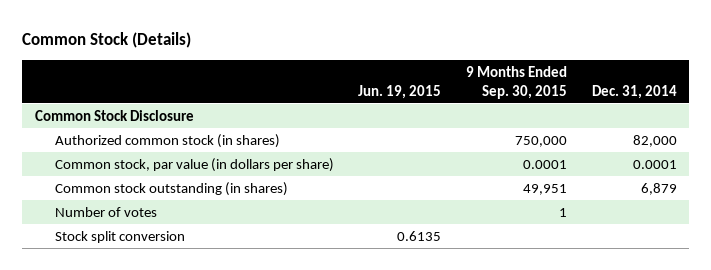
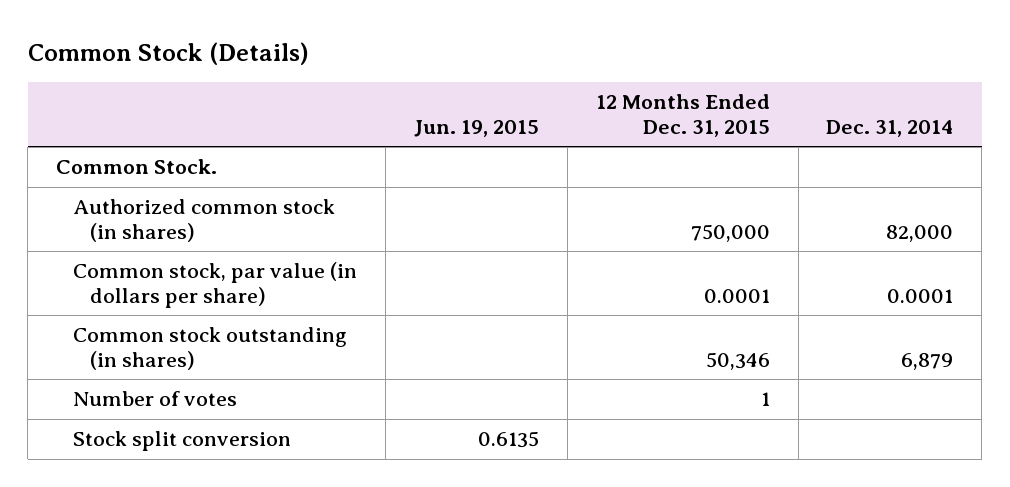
- | Jun. 19, 2015 | 9 Months Ended Sep. 30, 2015 | Dec. 31, 2014
+ | Jun. 19, 2015 | 12 Months Ended Dec. 31, 2015 | Dec. 31, 2014
- Common Stock Disclosure
+ Common Stock.

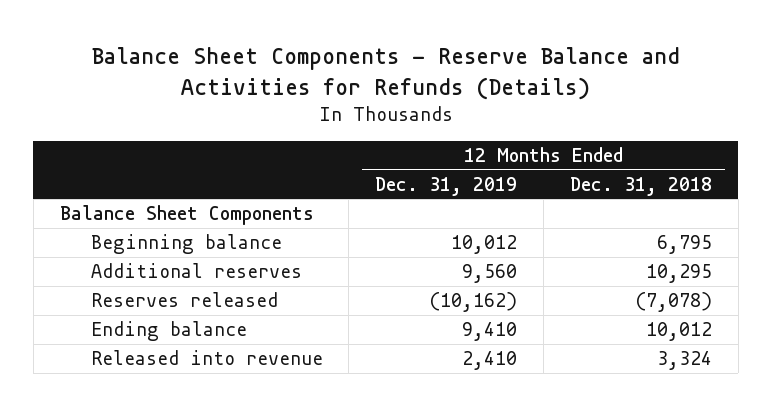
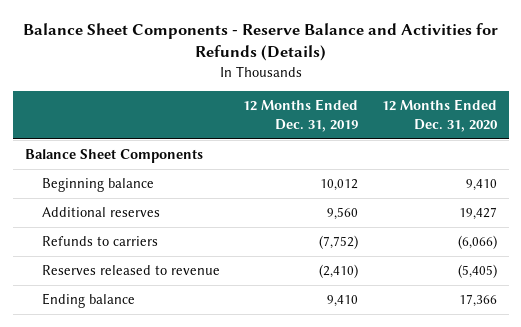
- | 12 Months Ended Dec. 31, 2019 | 12 Months Ended Dec. 31, 2018
+ | 12 Months Ended Dec. 31, 2019 | 12 Months Ended Dec. 31, 2020
- Reserves released | (10,162) | (7,078)
+ Refunds to carriers | (7,752) | (6,066)
+ Reserves released to revenue | (2,410) | (5,405)
- Released into revenue | 2,410 | 3,324

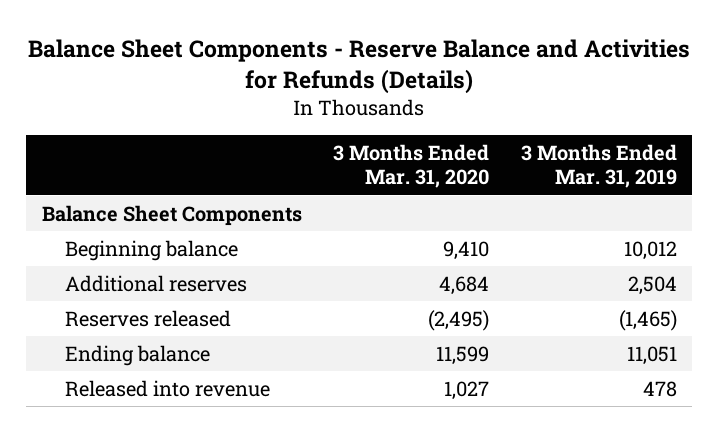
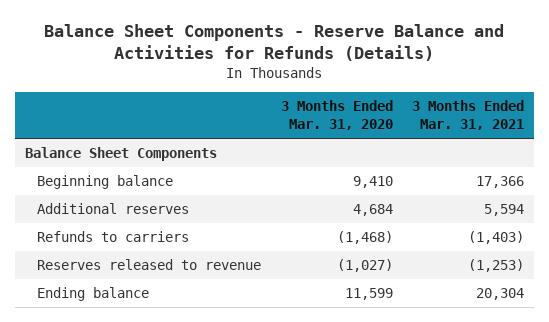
- | 3 Months Ended Mar. 31, 2020 | 3 Months Ended Mar. 31, 2019
+ | 3 Months Ended Mar. 31, 2020 | 3 Months Ended Mar. 31, 2021
- Reserves released | (2,495) | (1,465)
+ Refunds to carriers | (1,468) | (1,403)
+ Reserves released to revenue | (1,027) | (1,253)
- Released into revenue | 1,027 | 478

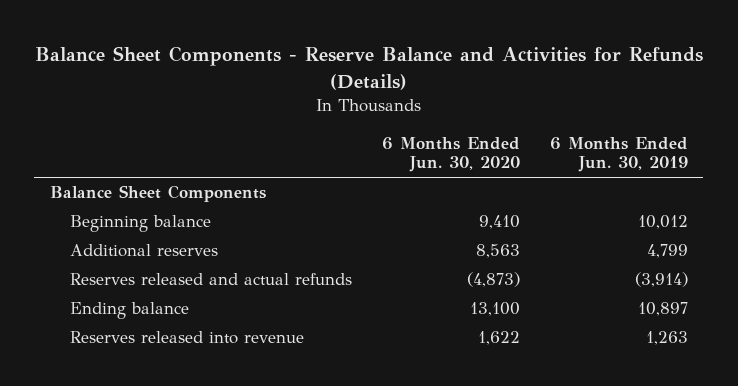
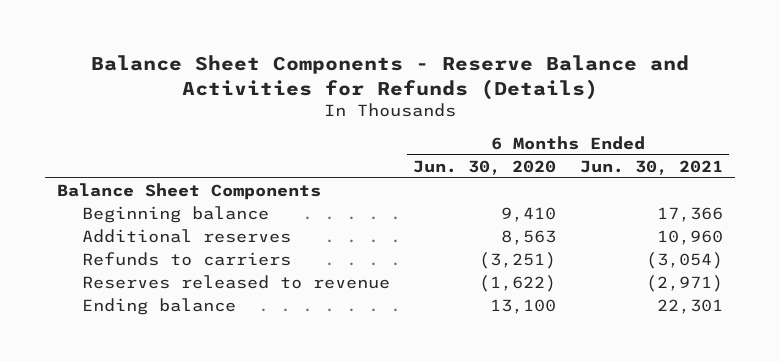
- | 6 Months Ended Jun. 30, 2020 | 6 Months Ended Jun. 30, 2019
+ | 6 Months Ended Jun. 30, 2020 | 6 Months Ended Jun. 30, 2021
- Reserves released and actual refunds | (4,873) | (3,914)
+ Refunds to carriers | (3,251) | (3,054)
+ Reserves released to revenue | (1,622) | (2,971)
- Reserves released into revenue | 1,622 | 1,263

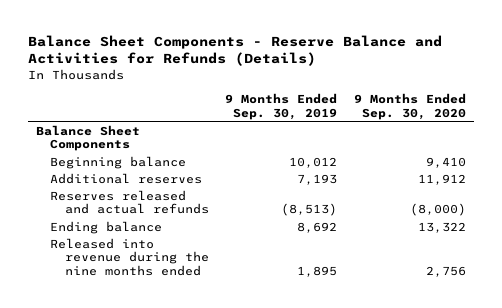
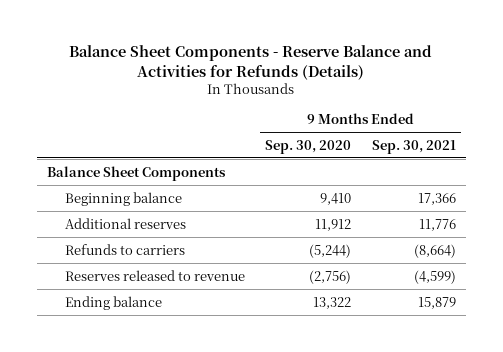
- | 9 Months Ended Sep. 30, 2019 | 9 Months Ended Sep. 30, 2020
+ | 9 Months Ended Sep. 30, 2020 | 9 Months Ended Sep. 30, 2021
- Reserves released and actual refunds | (8,513) | (8,000)
+ Refunds to carriers | (5,244) | (8,664)
+ Reserves released to revenue | (2,756) | (4,599)
- Released into revenue during the nine months ended | 1,895 | 2,756

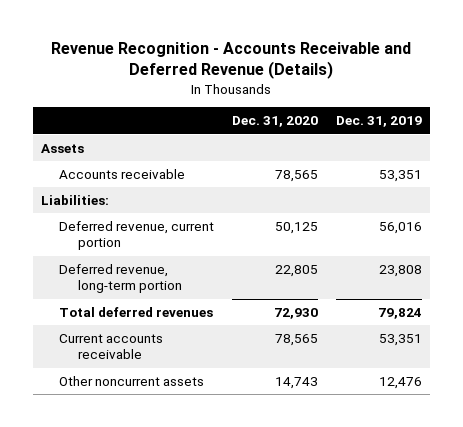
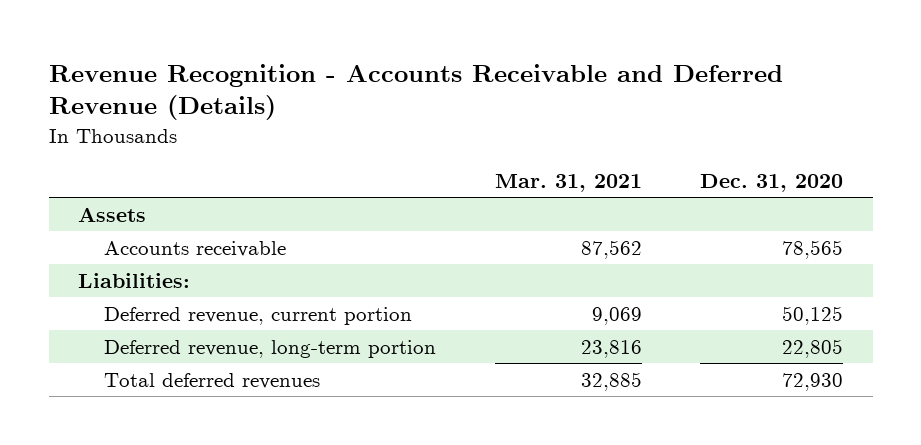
- | Dec. 31, 2020 | Dec. 31, 2019
+ | Mar. 31, 2021 | Dec. 31, 2020
- Current accounts receivable | 78,565 | 53,351
- Other noncurrent assets | 14,743 | 12,476

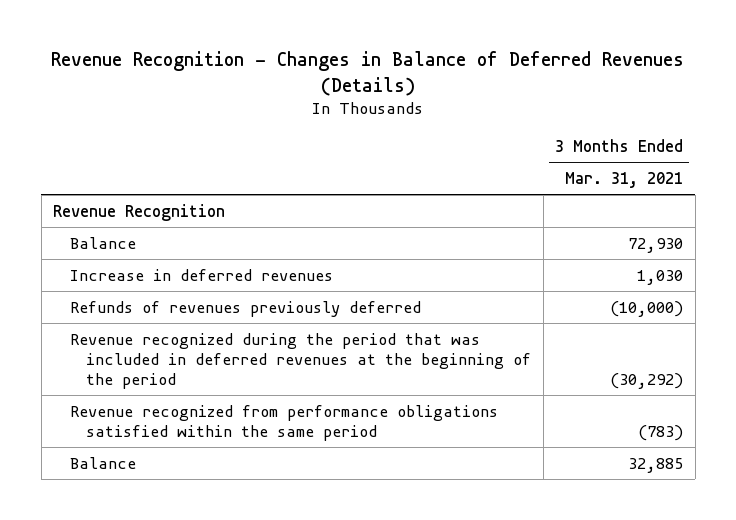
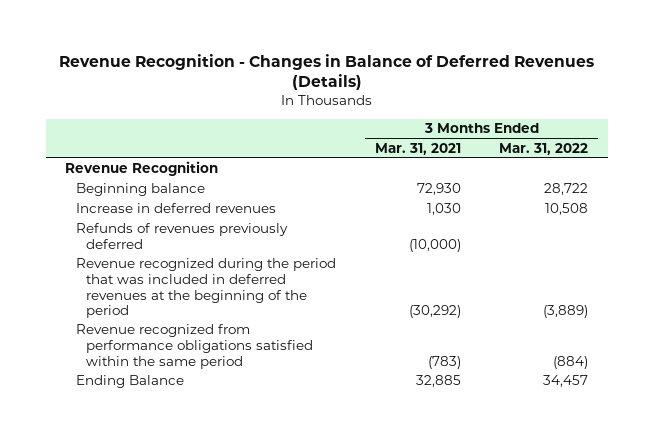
- | 3 Months Ended Mar. 31, 2021
+ | 3 Months Ended Mar. 31, 2021 | 3 Months Ended Mar. 31, 2022
- Balance | 72,930
+ Beginning balance | 72,930 | 28,722
- Balance | 32,885
+ Ending Balance | 32,885 | 34,457

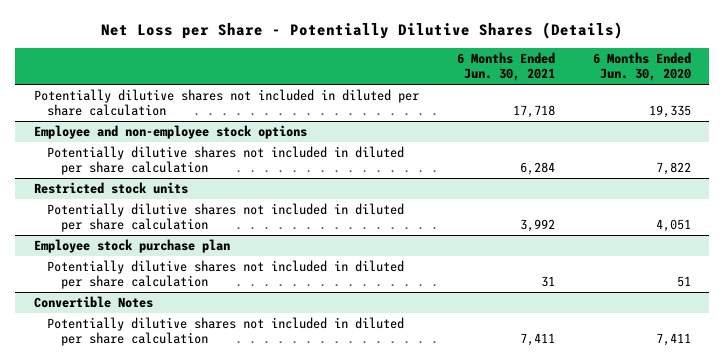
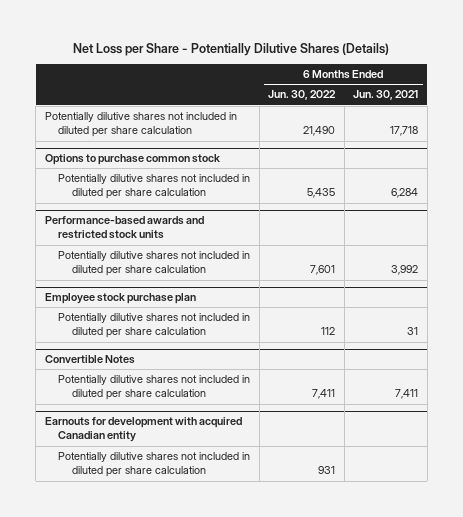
- | 6 Months Ended Jun. 30, 2021 | 6 Months Ended Jun. 30, 2020
+ | 6 Months Ended Jun. 30, 2022 | 6 Months Ended Jun. 30, 2021
- Employee and non-employee stock options
+ Options to purchase common stock
- Restricted stock units
+ Performance-based awards and restricted stock units
+ Earnouts for development with acquired Canadian entity
+ Potentially dilutive shares not included in diluted per share calculation | 931 |

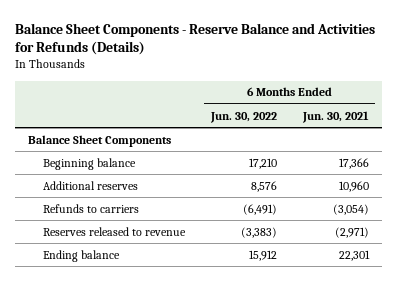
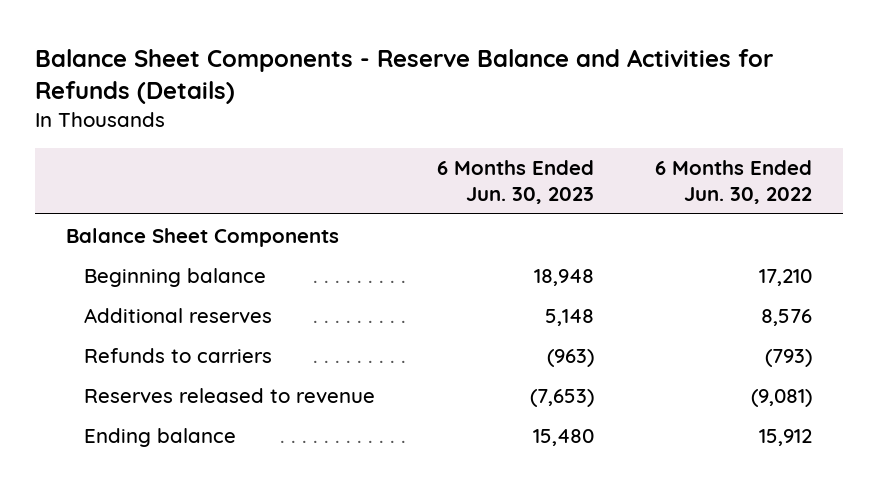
- | 6 Months Ended Jun. 30, 2022 | 6 Months Ended Jun. 30, 2021
+ | 6 Months Ended Jun. 30, 2023 | 6 Months Ended Jun. 30, 2022
- Refunds to carriers | (6,491) | (3,054)
- Reserves released to revenue | (3,383) | (2,971)
+ Refunds to carriers | (963) | (793)
+ Reserves released to revenue | (7,653) | (9,081)

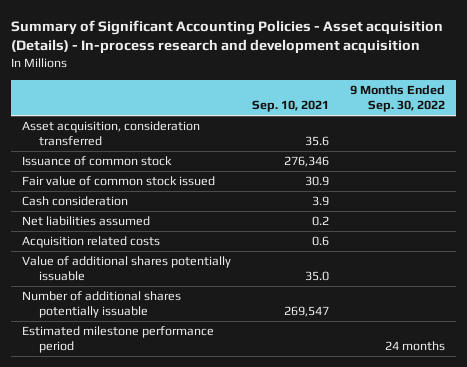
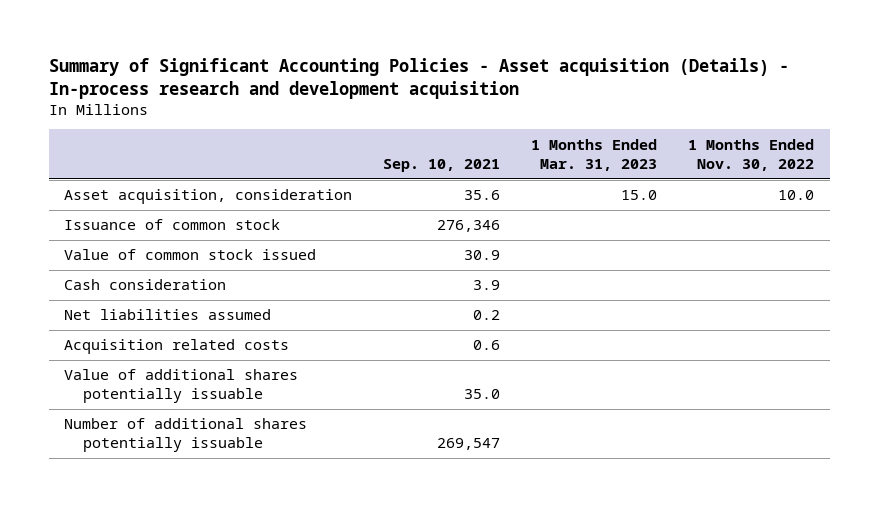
- | Sep. 10, 2021 | 9 Months Ended Sep. 30, 2022
+ | Sep. 10, 2021 | 1 Months Ended Mar. 31, 2023 | 1 Months Ended Nov. 30, 2022
- Asset acquisition, consideration transferred | 35.6 |
+ Asset acquisition, consideration | 35.6 | 15.0 | 10.0
- Fair value of common stock issued | 30.9 |
+ Value of common stock issued | 30.9 | |
- Estimated milestone performance period | | 24 months

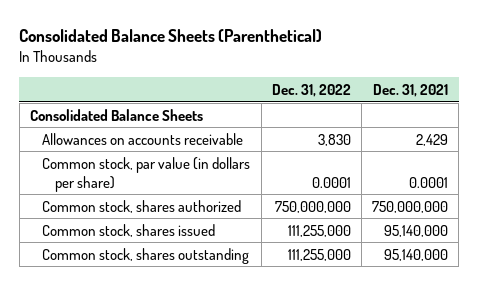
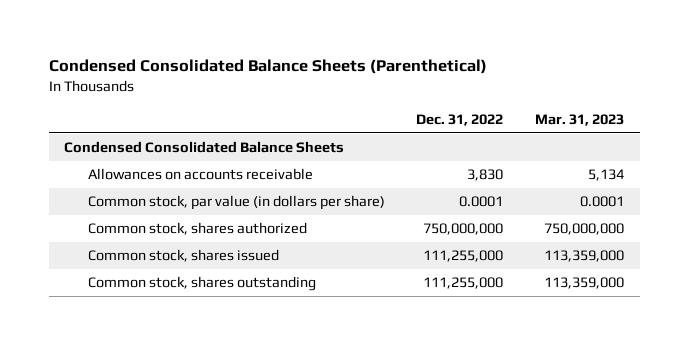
- Consolidated Balance Sheets (Parenthetical)
+ Condensed Consolidated Balance Sheets (Parenthetical)
- | Dec. 31, 2022 | Dec. 31, 2021
+ | Dec. 31, 2022 | Mar. 31, 2023
- Consolidated Balance Sheets
+ Condensed Consolidated Balance Sheets

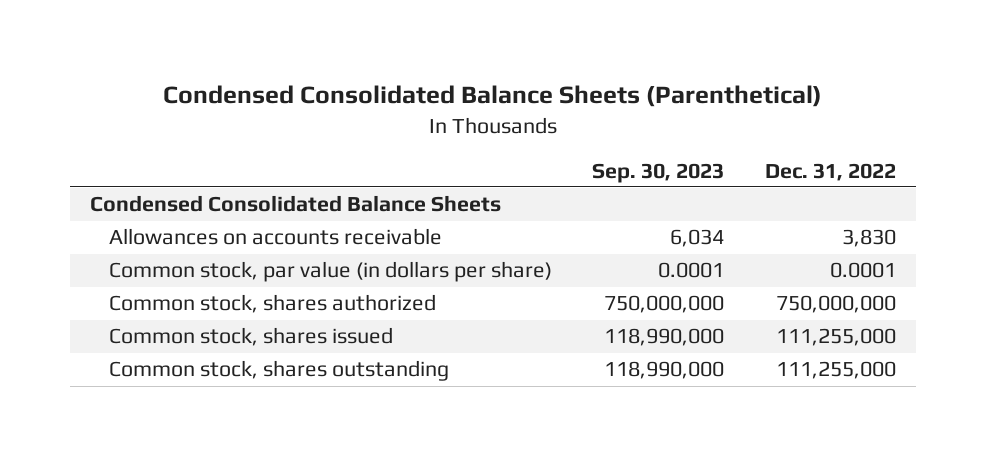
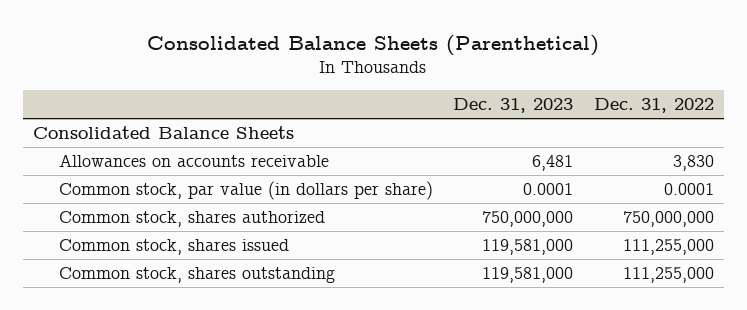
- Condensed Consolidated Balance Sheets (Parenthetical)
+ Consolidated Balance Sheets (Parenthetical)
- | Sep. 30, 2023 | Dec. 31, 2022
+ | Dec. 31, 2023 | Dec. 31, 2022
- Condensed Consolidated Balance Sheets
+ Consolidated Balance Sheets

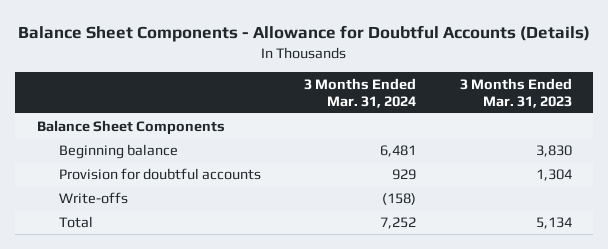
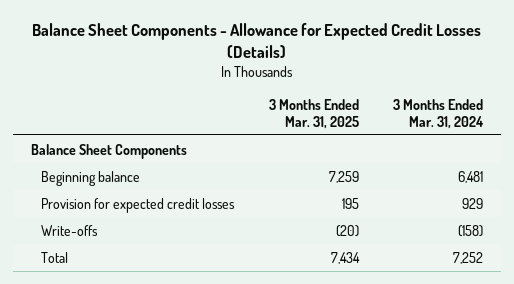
- Balance Sheet Components - Allowance for Doubtful Accounts (Details)
+ Balance Sheet Components - Allowance for Expected Credit Losses (Details)
- | 3 Months Ended Mar. 31, 2024 | 3 Months Ended Mar. 31, 2023
+ | 3 Months Ended Mar. 31, 2025 | 3 Months Ended Mar. 31, 2024
- Provision for doubtful accounts | 929 | 1,304
+ Provision for expected credit losses | 195 | 929

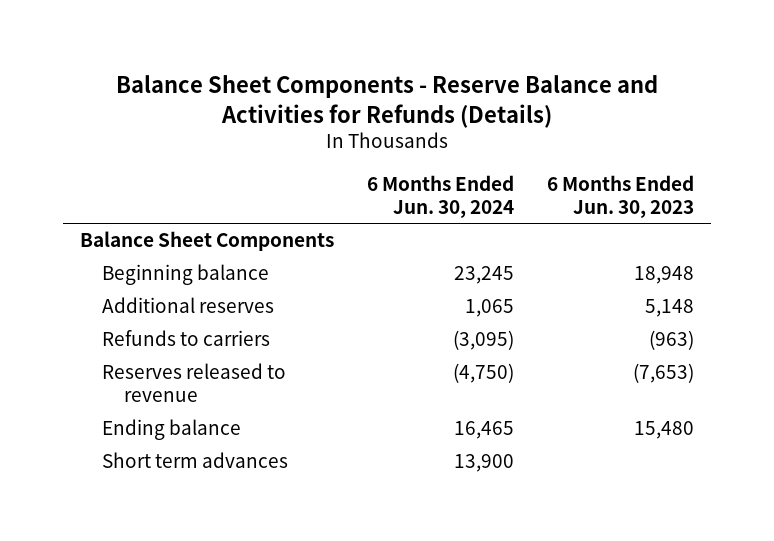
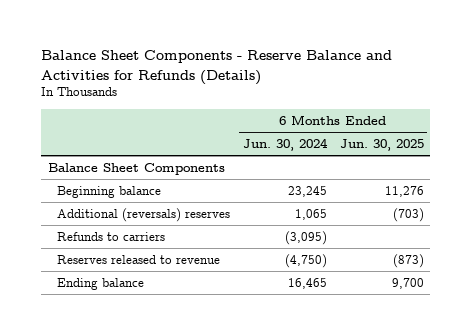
- | 6 Months Ended Jun. 30, 2024 | 6 Months Ended Jun. 30, 2023
+ | 6 Months Ended Jun. 30, 2024 | 6 Months Ended Jun. 30, 2025
- Additional reserves | 1,065 | 5,148
+ Additional (reversals) reserves | 1,065 | (703)
- Short term advances | 13,900 |

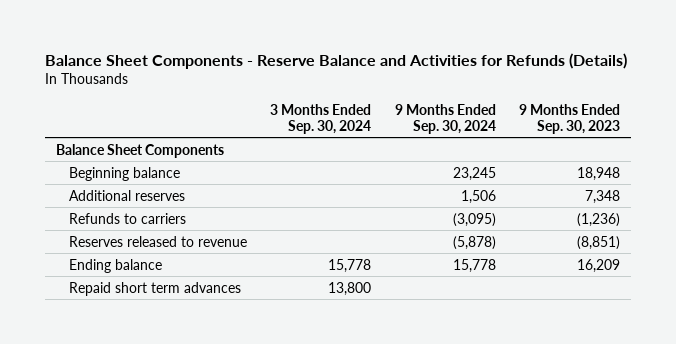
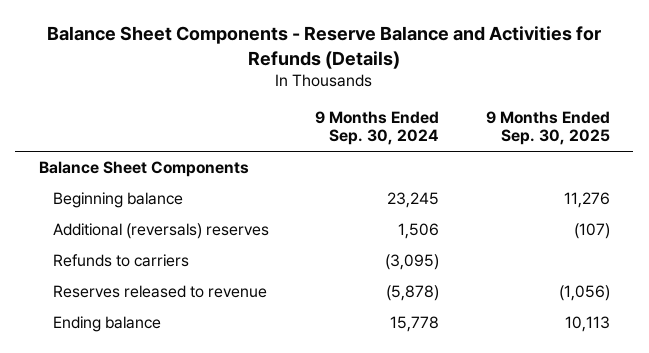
- | 3 Months Ended Sep. 30, 2024 | 9 Months Ended Sep. 30, 2024 | 9 Months Ended Sep. 30, 2023
+ | 9 Months Ended Sep. 30, 2024 | 9 Months Ended Sep. 30, 2025
- Additional reserves | | 1,506 | 7,348
+ Additional (reversals) reserves | 1,506 | (107)
- Repaid short term advances | 13,800 | |

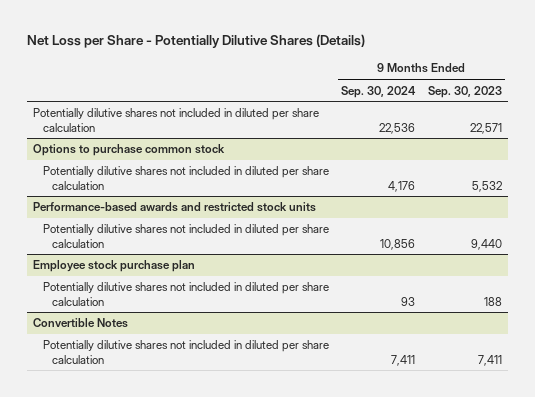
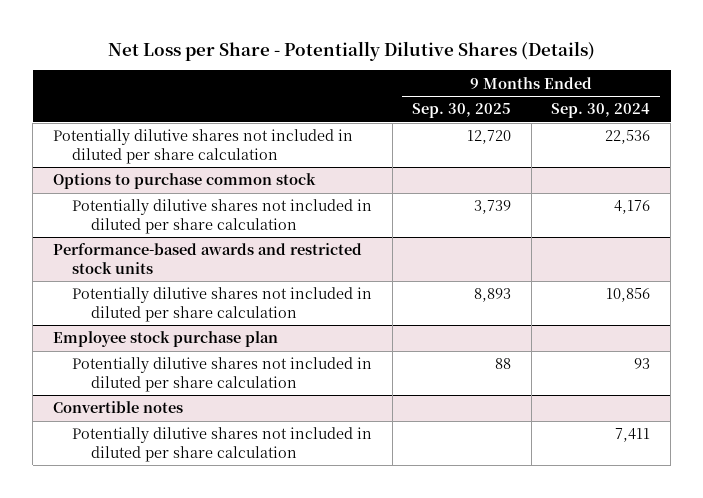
- | 9 Months Ended Sep. 30, 2024 | 9 Months Ended Sep. 30, 2023
+ | 9 Months Ended Sep. 30, 2025 | 9 Months Ended Sep. 30, 2024
- Convertible Notes
+ Convertible notes

